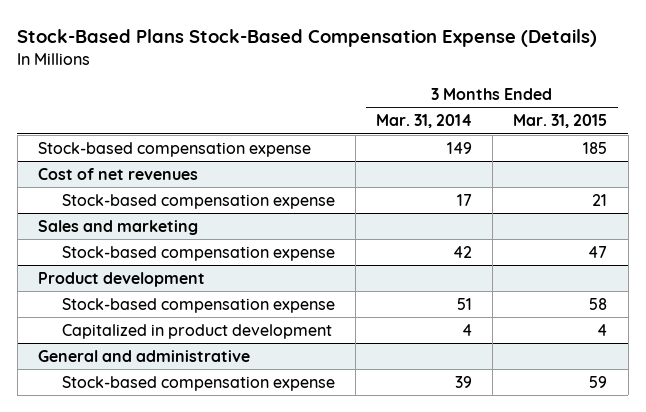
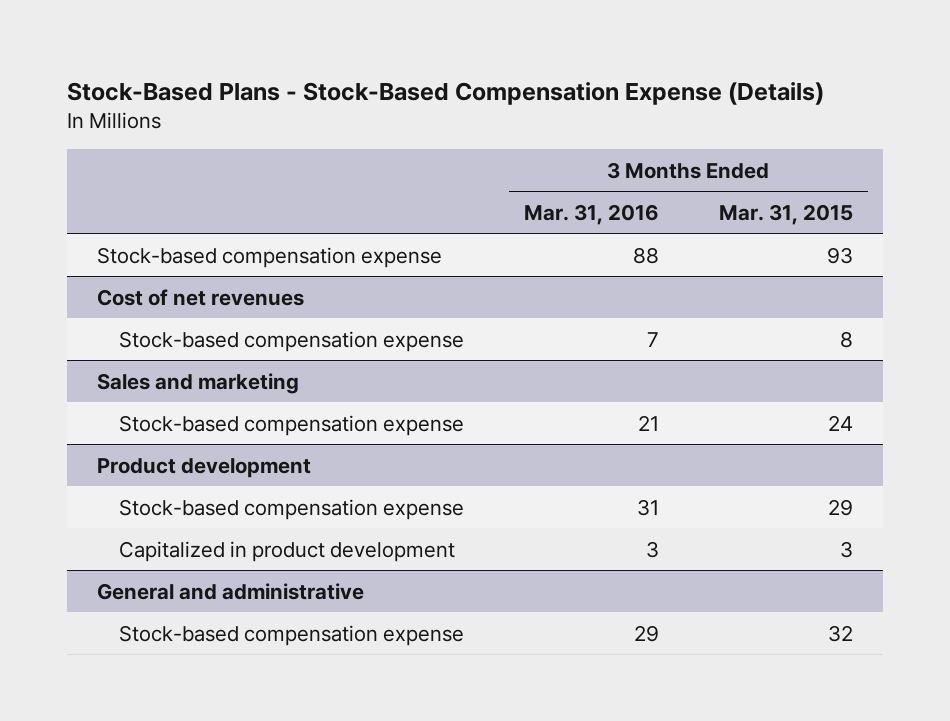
- Stock-Based Plans Stock-Based Compensation Expense (Details)
+ Stock-Based Plans - Stock-Based Compensation Expense (Details)
- | 3 Months Ended Mar. 31, 2014 | 3 Months Ended Mar. 31, 2015
+ | 3 Months Ended Mar. 31, 2016 | 3 Months Ended Mar. 31, 2015
- Stock-based compensation expense | 149 | 185
+ Stock-based compensation expense | 88 | 93
@ Cost of net revenues
- Stock-based compensation expense | 17 | 21
+ Stock-based compensation expense | 7 | 8
@ Sales and marketing
- Stock-based compensation expense | 42 | 47
+ Stock-based compensation expense | 21 | 24
@ Product development
- Stock-based compensation expense | 51 | 58
- Capitalized in product development | 4 | 4
+ Stock-based compensation expense | 31 | 29
+ Capitalized in product development | 3 | 3
@ General and administrative
- Stock-based compensation expense | 39 | 59
+ Stock-based compensation expense | 29 | 32

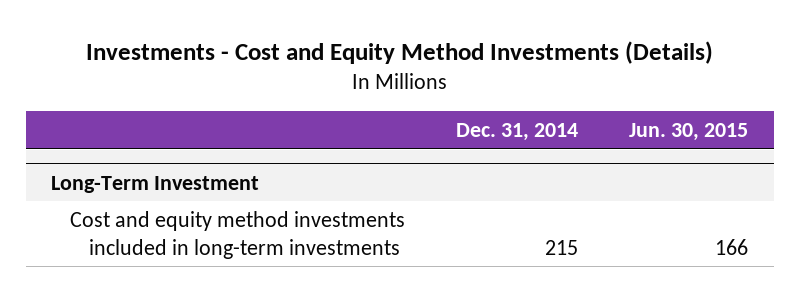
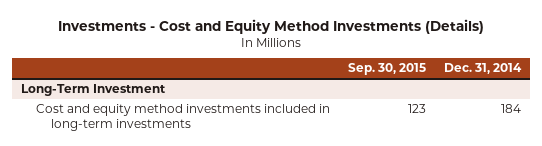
- | Dec. 31, 2014 | Jun. 30, 2015
+ | Sep. 30, 2015 | Dec. 31, 2014
@ Long-Term Investment
- Cost and equity method investments included in long-term investments | 215 | 166
+ Cost and equity method investments included in long-term investments | 123 | 184

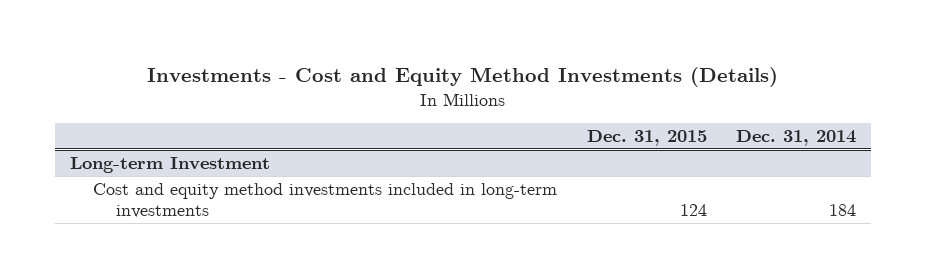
- | Sep. 30, 2015 | Dec. 31, 2014
+ | Dec. 31, 2015 | Dec. 31, 2014
- Long-Term Investment
+ Long-term Investment

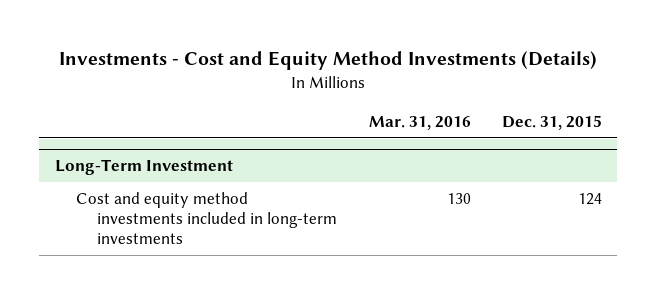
- | Dec. 31, 2015 | Dec. 31, 2014
+ | Mar. 31, 2016 | Dec. 31, 2015
- Long-term Investment
+ Long-Term Investment

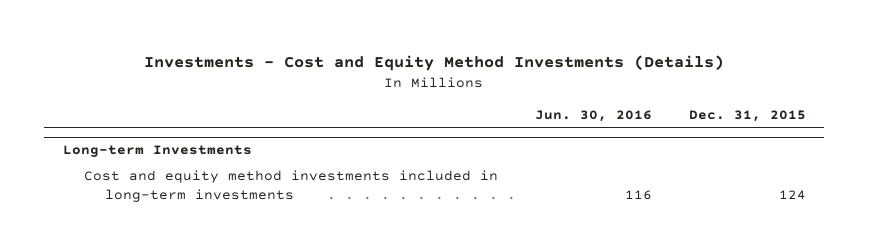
- | Mar. 31, 2016 | Dec. 31, 2015
+ | Jun. 30, 2016 | Dec. 31, 2015
- Long-Term Investment
+ Long-term Investments

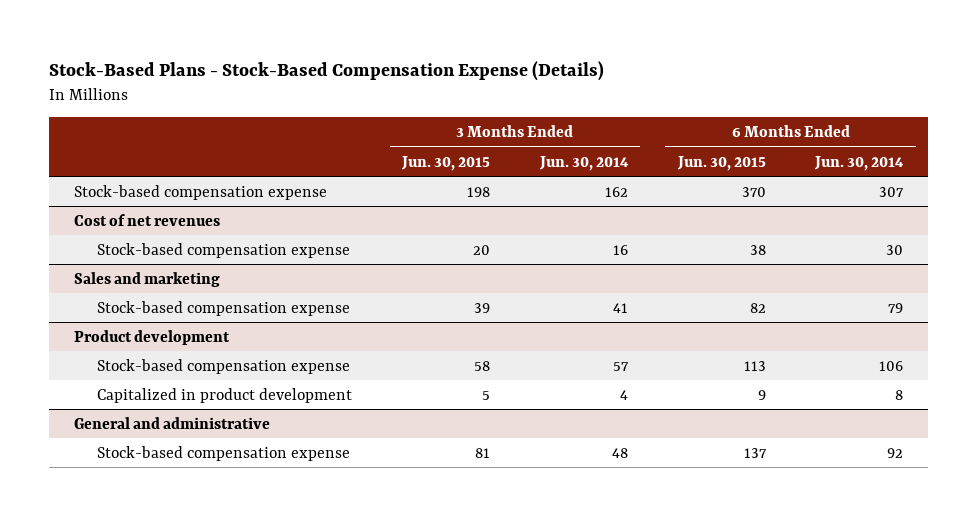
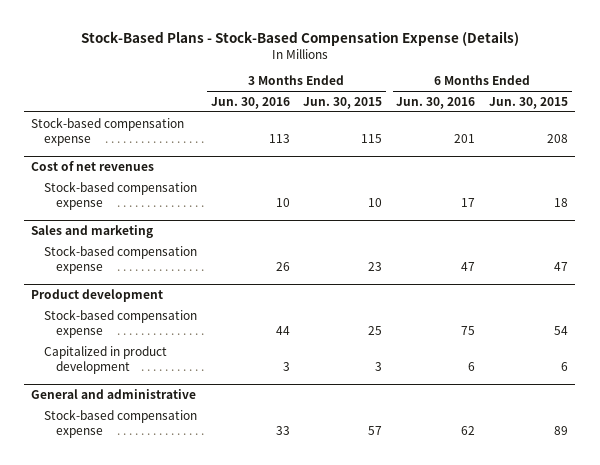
- | 3 Months Ended Jun. 30, 2015 | 3 Months Ended Jun. 30, 2014 | 6 Months Ended Jun. 30, 2015 | 6 Months Ended Jun. 30, 2014
+ | 3 Months Ended Jun. 30, 2016 | 3 Months Ended Jun. 30, 2015 | 6 Months Ended Jun. 30, 2016 | 6 Months Ended Jun. 30, 2015
- Stock-based compensation expense | 198 | 162 | 370 | 307
+ Stock-based compensation expense | 113 | 115 | 201 | 208
@ Cost of net revenues
- Stock-based compensation expense | 20 | 16 | 38 | 30
+ Stock-based compensation expense | 10 | 10 | 17 | 18
@ Sales and marketing
- Stock-based compensation expense | 39 | 41 | 82 | 79
+ Stock-based compensation expense | 26 | 23 | 47 | 47
@ Product development
- Stock-based compensation expense | 58 | 57 | 113 | 106
- Capitalized in product development | 5 | 4 | 9 | 8
+ Stock-based compensation expense | 44 | 25 | 75 | 54
+ Capitalized in product development | 3 | 3 | 6 | 6
@ General and administrative
- Stock-based compensation expense | 81 | 48 | 137 | 92
+ Stock-based compensation expense | 33 | 57 | 62 | 89

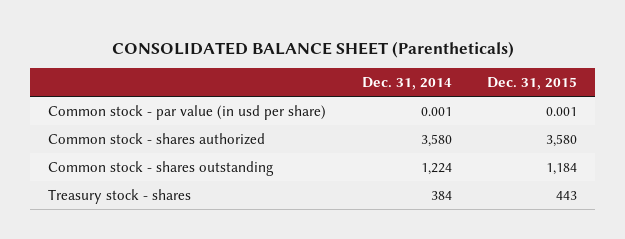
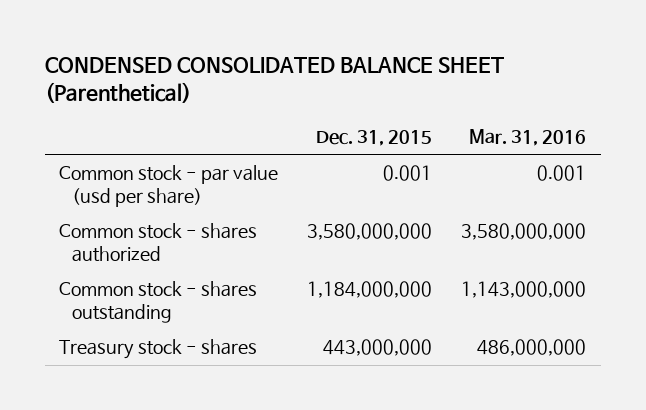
- CONSOLIDATED BALANCE SHEET (Parentheticals)
+ CONDENSED CONSOLIDATED BALANCE SHEET (Parenthetical)
- | Dec. 31, 2014 | Dec. 31, 2015
+ | Dec. 31, 2015 | Mar. 31, 2016
- Common stock - par value (in usd per share) | 0.001 | 0.001
- Common stock - shares authorized | 3,580 | 3,580
- Common stock - shares outstanding | 1,224 | 1,184
- Treasury stock - shares | 384 | 443
+ Common stock - par value (usd per share) | 0.001 | 0.001
+ Common stock - shares authorized | 3,580,000,000 | 3,580,000,000
+ Common stock - shares outstanding | 1,184,000,000 | 1,143,000,000
+ Treasury stock - shares | 443,000,000 | 486,000,000

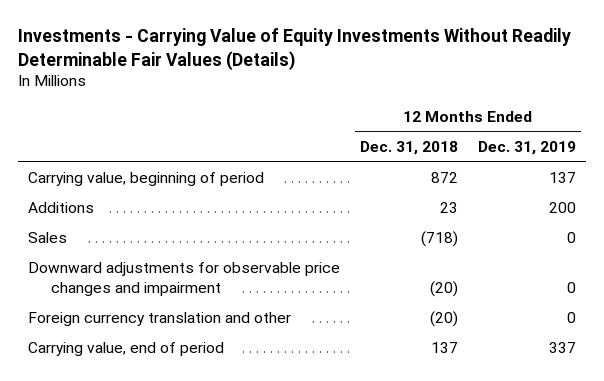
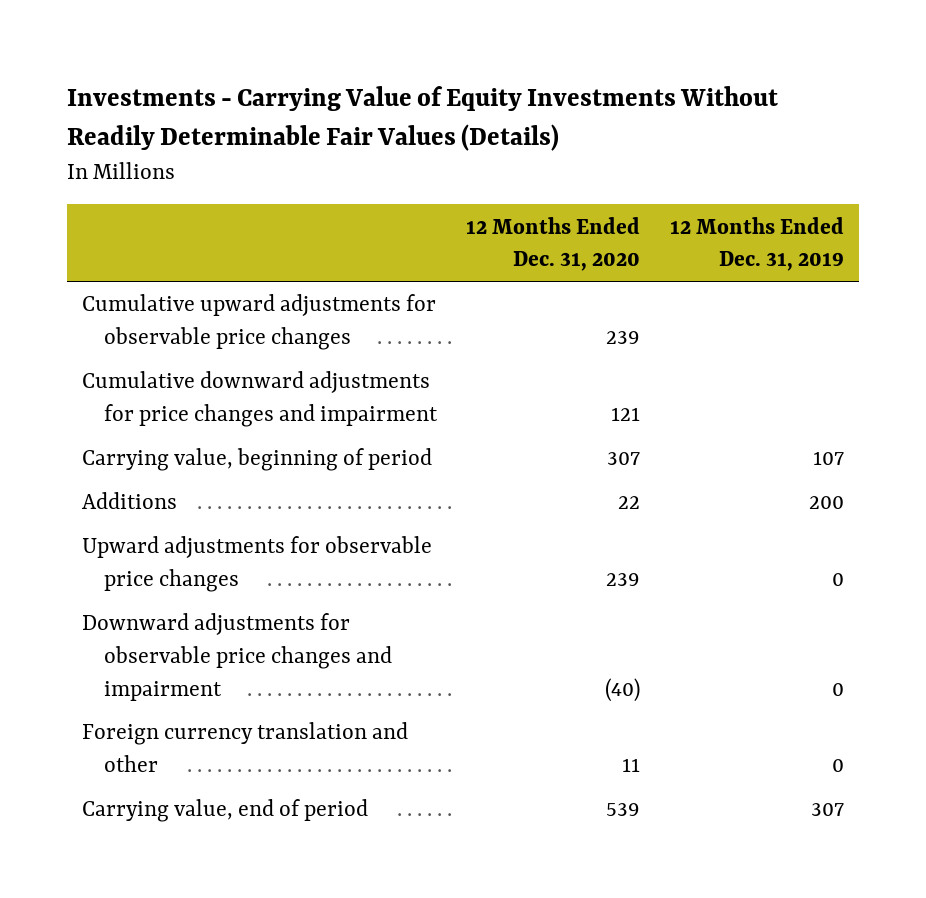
- | 12 Months Ended Dec. 31, 2018 | 12 Months Ended Dec. 31, 2019
+ | 12 Months Ended Dec. 31, 2020 | 12 Months Ended Dec. 31, 2019
- Carrying value, beginning of period | 872 | 137
+ Cumulative upward adjustments for observable price changes | 239 |
+ Cumulative downward adjustments for price changes and impairment | 121 |
+ Carrying value, beginning of period | 307 | 107
- Sales | (718) | 0
+ Upward adjustments for observable price changes | 239 | 0
- Carrying value, end of period | 137 | 337
+ Carrying value, end of period | 539 | 307

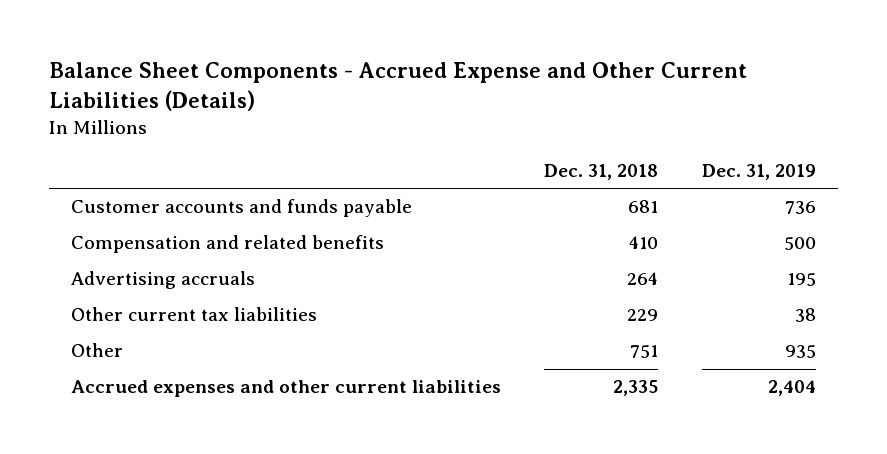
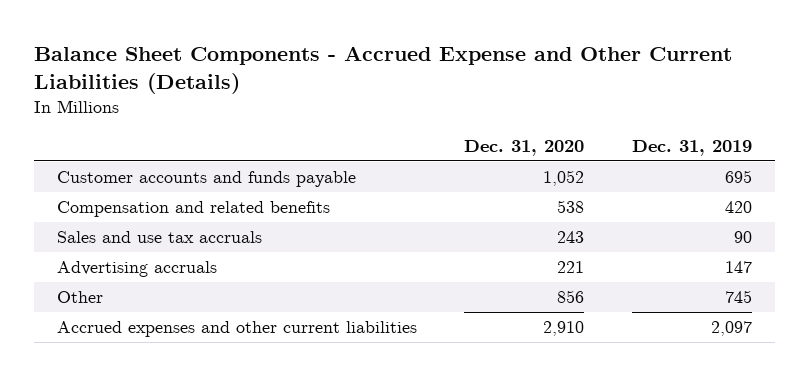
- | Dec. 31, 2018 | Dec. 31, 2019
+ | Dec. 31, 2020 | Dec. 31, 2019
- Customer accounts and funds payable | 681 | 736
- Compensation and related benefits | 410 | 500
- Advertising accruals | 264 | 195
- Other current tax liabilities | 229 | 38
- Other | 751 | 935
- Accrued expenses and other current liabilities | 2,335 | 2,404
+ Customer accounts and funds payable | 1,052 | 695
+ Compensation and related benefits | 538 | 420
+ Sales and use tax accruals | 243 | 90
+ Advertising accruals | 221 | 147
+ Other | 856 | 745
+ Accrued expenses and other current liabilities | 2,910 | 2,097

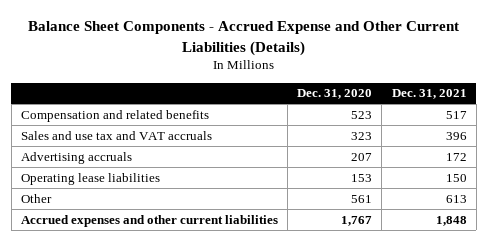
- | Dec. 31, 2020 | Dec. 31, 2019
+ | Dec. 31, 2020 | Dec. 31, 2021
- Customer accounts and funds payable | 1,052 | 695
- Compensation and related benefits | 538 | 420
- Sales and use tax accruals | 243 | 90
- Advertising accruals | 221 | 147
- Other | 856 | 745
- Accrued expenses and other current liabilities | 2,910 | 2,097
+ Compensation and related benefits | 523 | 517
+ Sales and use tax and VAT accruals | 323 | 396
+ Advertising accruals | 207 | 172
+ Operating lease liabilities | 153 | 150
+ Other | 561 | 613
+ Accrued expenses and other current liabilities | 1,767 | 1,848

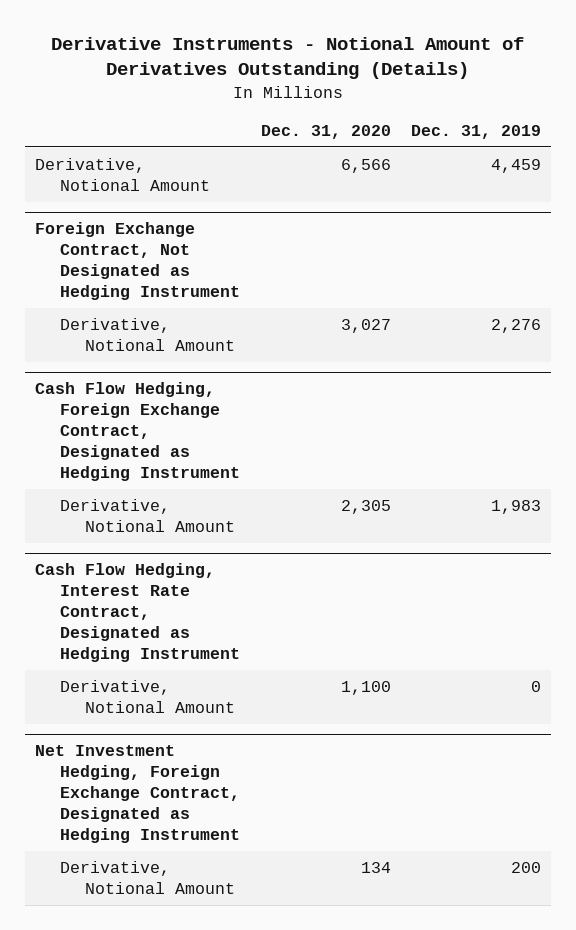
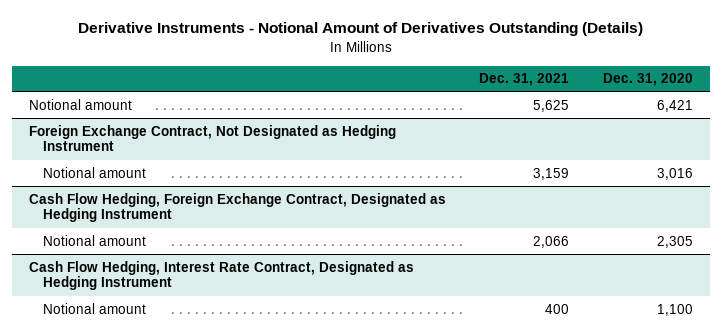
- | Dec. 31, 2020 | Dec. 31, 2019
+ | Dec. 31, 2021 | Dec. 31, 2020
- Derivative, Notional Amount | 6,566 | 4,459
+ Notional amount | 5,625 | 6,421
@ Foreign Exchange Contract, Not Designated as Hedging Instrument
- Derivative, Notional Amount | 3,027 | 2,276
+ Notional amount | 3,159 | 3,016
@ Cash Flow Hedging, Foreign Exchange Contract, Designated as Hedging Instrument
- Derivative, Notional Amount | 2,305 | 1,983
+ Notional amount | 2,066 | 2,305
@ Cash Flow Hedging, Interest Rate Contract, Designated as Hedging Instrument
- Derivative, Notional Amount | 1,100 | 0
- Net Investment Hedging, Foreign Exchange Contract, Designated as Hedging Instrument
- Derivative, Notional Amount | 134 | 200
@ Cash Flow Hedging, Interest Rate Contract, Designated as Hedging Instrument
+ Notional amount | 400 | 1,100

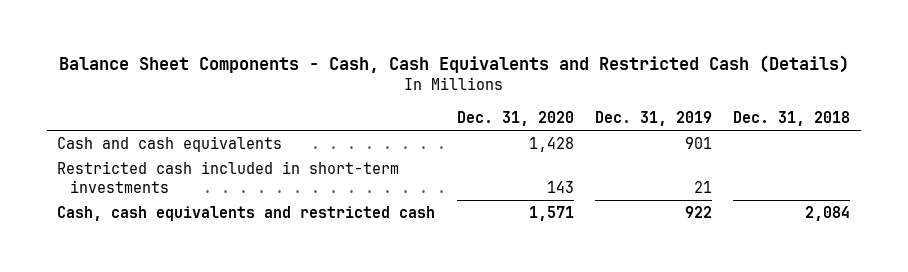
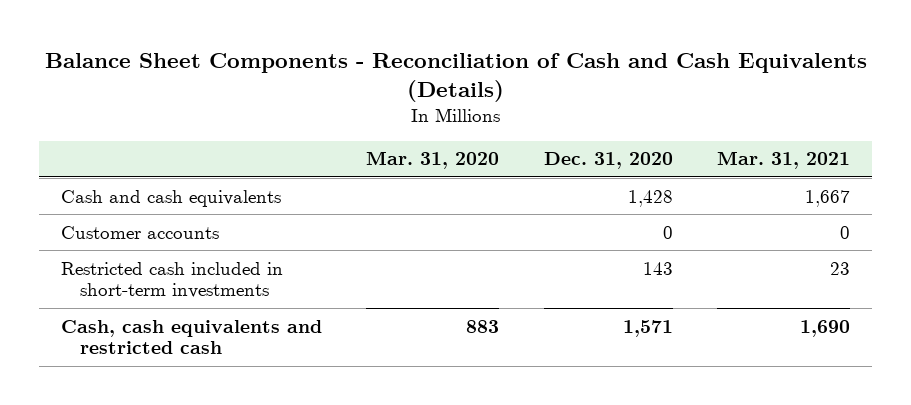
- Balance Sheet Components - Cash, Cash Equivalents and Restricted Cash (Details)
+ Balance Sheet Components - Reconciliation of Cash and Cash Equivalents (Details)
- | Dec. 31, 2020 | Dec. 31, 2019 | Dec. 31, 2018
+ | Mar. 31, 2020 | Dec. 31, 2020 | Mar. 31, 2021
+ Customer accounts | | 0 | 0

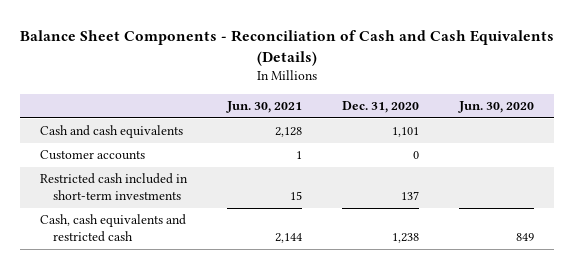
- | Mar. 31, 2020 | Dec. 31, 2020 | Mar. 31, 2021
+ | Jun. 30, 2021 | Dec. 31, 2020 | Jun. 30, 2020
- Cash and cash equivalents | | 1,428 | 1,667
+ Cash and cash equivalents | 2,128 | 1,101 |
- Restricted cash included in short-term investments | | 143 | 23
- Cash, cash equivalents and restricted cash | 883 | 1,571 | 1,690
+ Restricted cash included in short-term investments | 15 | 137 |
+ Cash, cash equivalents and restricted cash | 2,144 | 1,238 | 849

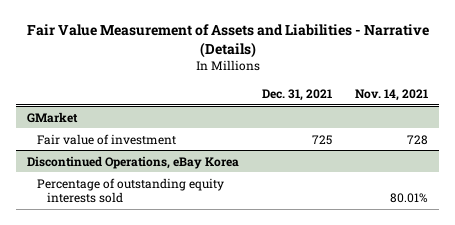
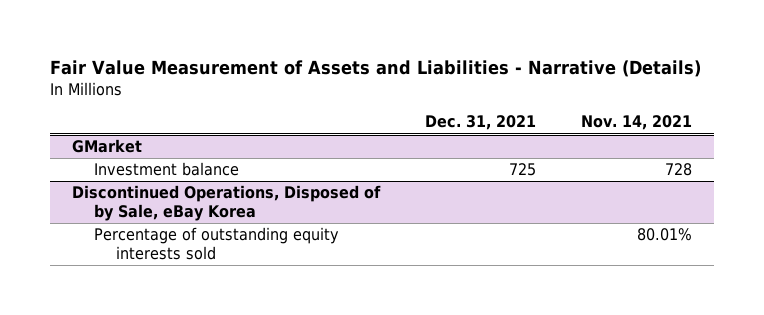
@ GMarket
- Fair value of investment | 725 | 728
- Discontinued Operations, eBay Korea
@ GMarket
+ Investment balance | 725 | 728
+ Discontinued Operations, Disposed of by Sale, eBay Korea

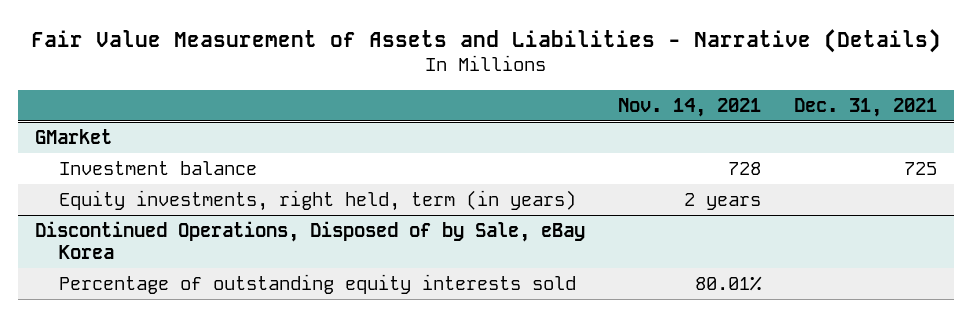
- | Dec. 31, 2021 | Nov. 14, 2021
+ | Nov. 14, 2021 | Dec. 31, 2021
@ GMarket
+ Equity investments, right held, term (in years) | 2 years |

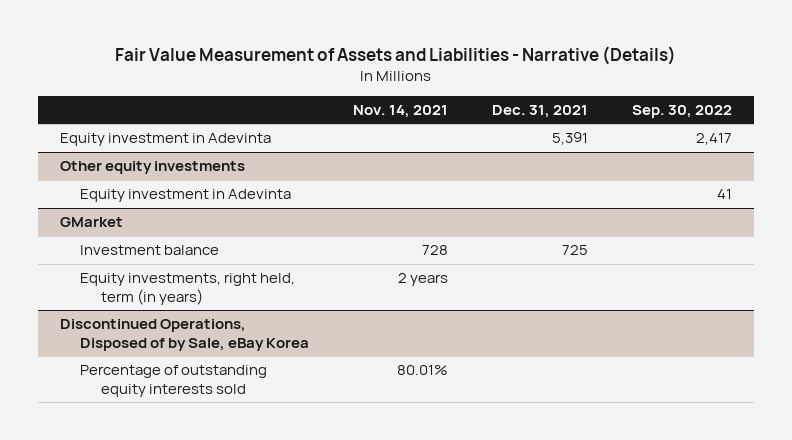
- | Nov. 14, 2021 | Dec. 31, 2021
+ | Nov. 14, 2021 | Dec. 31, 2021 | Sep. 30, 2022
+ Equity investment in Adevinta | | 5,391 | 2,417
+ Other equity investments
+ Equity investment in Adevinta | | | 41

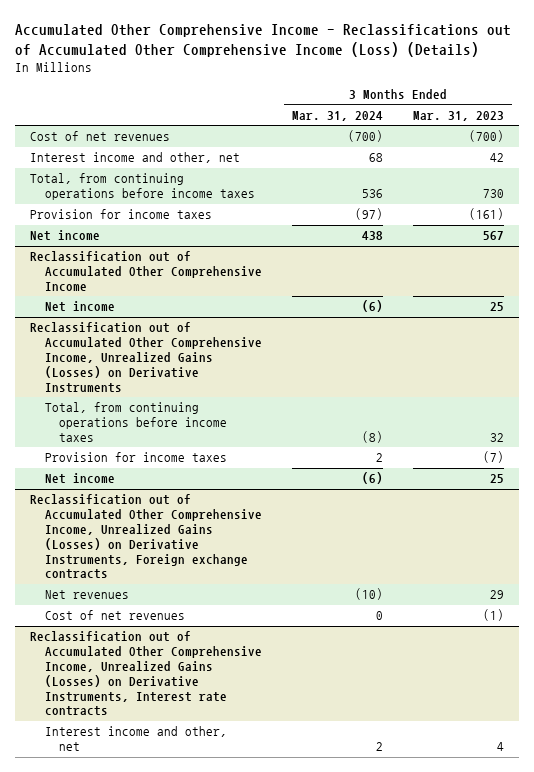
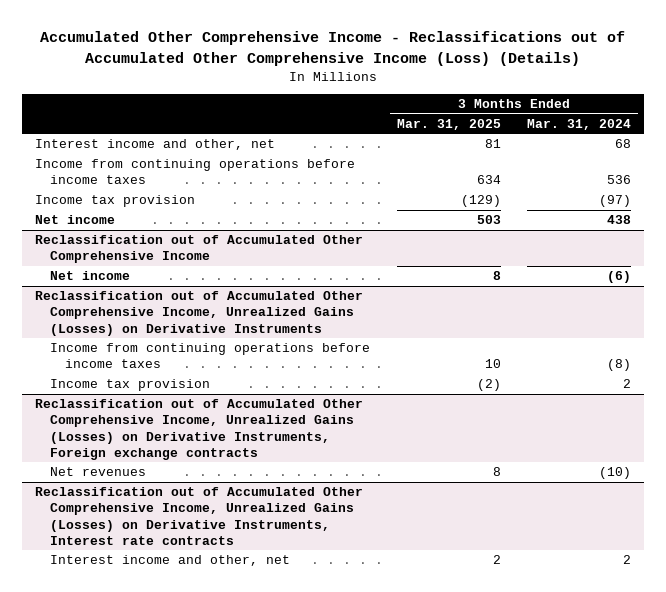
- | 3 Months Ended Mar. 31, 2024 | 3 Months Ended Mar. 31, 2023
+ | 3 Months Ended Mar. 31, 2025 | 3 Months Ended Mar. 31, 2024
- Cost of net revenues | (700) | (700)
- Total, from continuing operations before income taxes | 536 | 730
- Provision for income taxes | (97) | (161)
+ Income from continuing operations before income taxes | 634 | 536
+ Income tax provision | (129) | (97)
@ Reclassification out of Accumulated Other Comprehensive Income, Unrealized Gains (Losses) on Derivative Instruments
- Total, from continuing operations before income taxes | (8) | 32
- Provision for income taxes | 2 | (7)
- Net income | (6) | 25
+ Income from continuing operations before income taxes | 10 | (8)
+ Income tax provision | (2) | 2
@ Reclassification out of Accumulated Other Comprehensive Income, Unrealized Gains (Losses) on Derivative Instruments, Foreign exchange contracts
- Cost of net revenues | 0 | (1)

